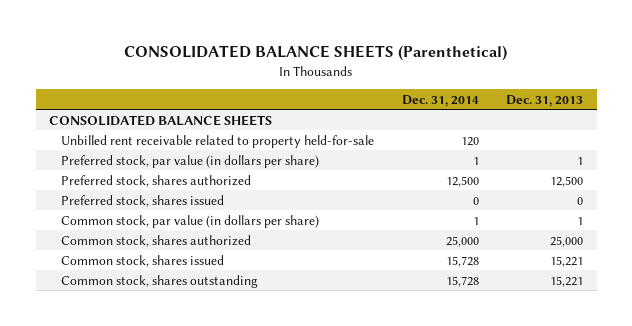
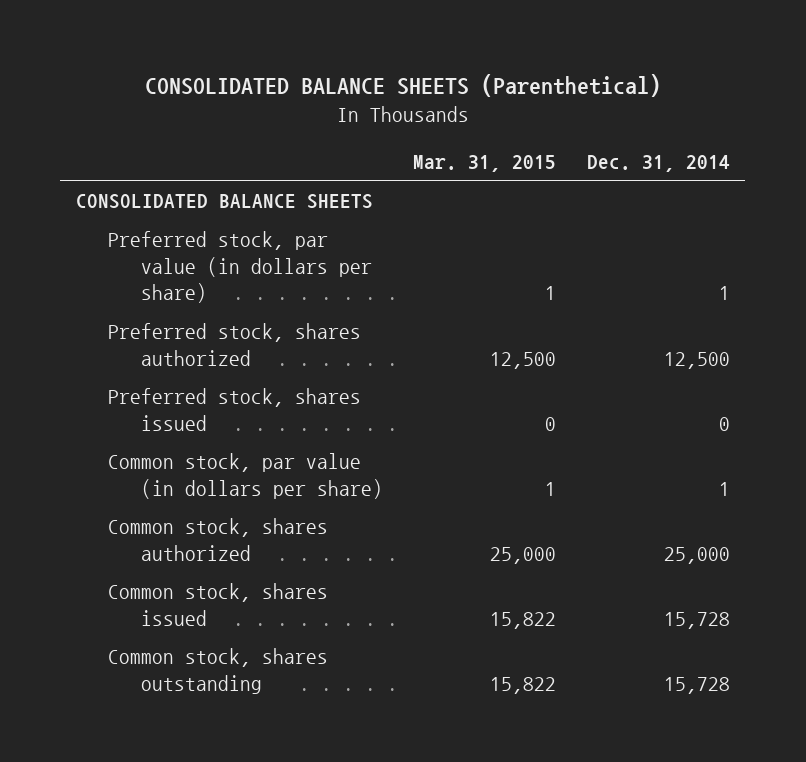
- | Dec. 31, 2014 | Dec. 31, 2013
+ | Mar. 31, 2015 | Dec. 31, 2014
- Unbilled rent receivable related to property held-for-sale | 120 |

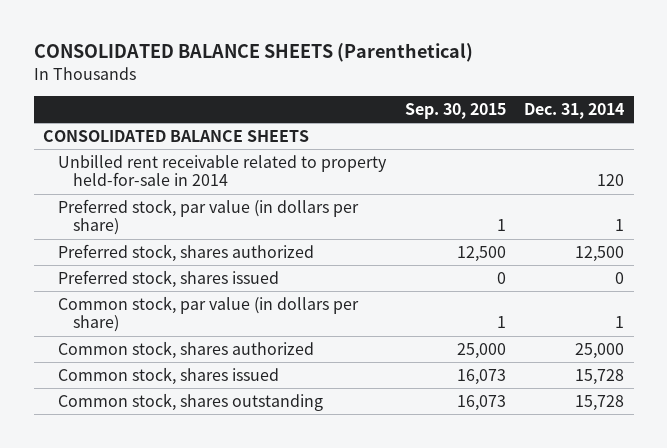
- | Mar. 31, 2015 | Dec. 31, 2014
+ | Sep. 30, 2015 | Dec. 31, 2014
+ Unbilled rent receivable related to property held-for-sale in 2014 | | 120

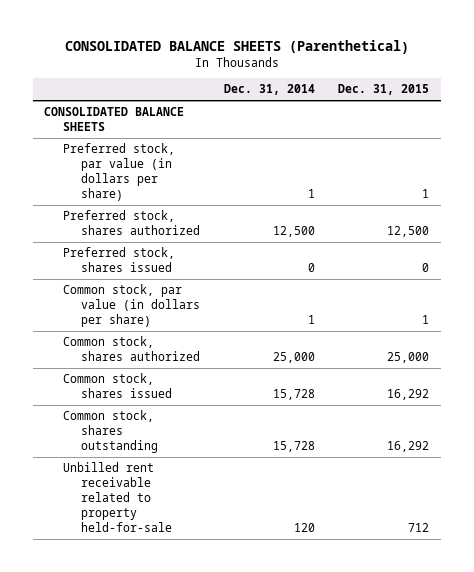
- | Sep. 30, 2015 | Dec. 31, 2014
+ | Dec. 31, 2014 | Dec. 31, 2015
- Unbilled rent receivable related to property held-for-sale in 2014 | | 120
+ Unbilled rent receivable related to property held-for-sale | 120 | 712

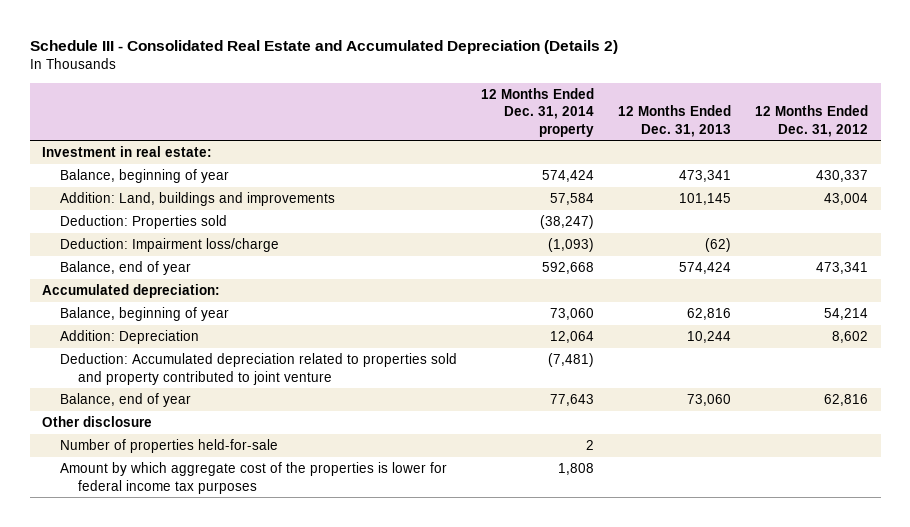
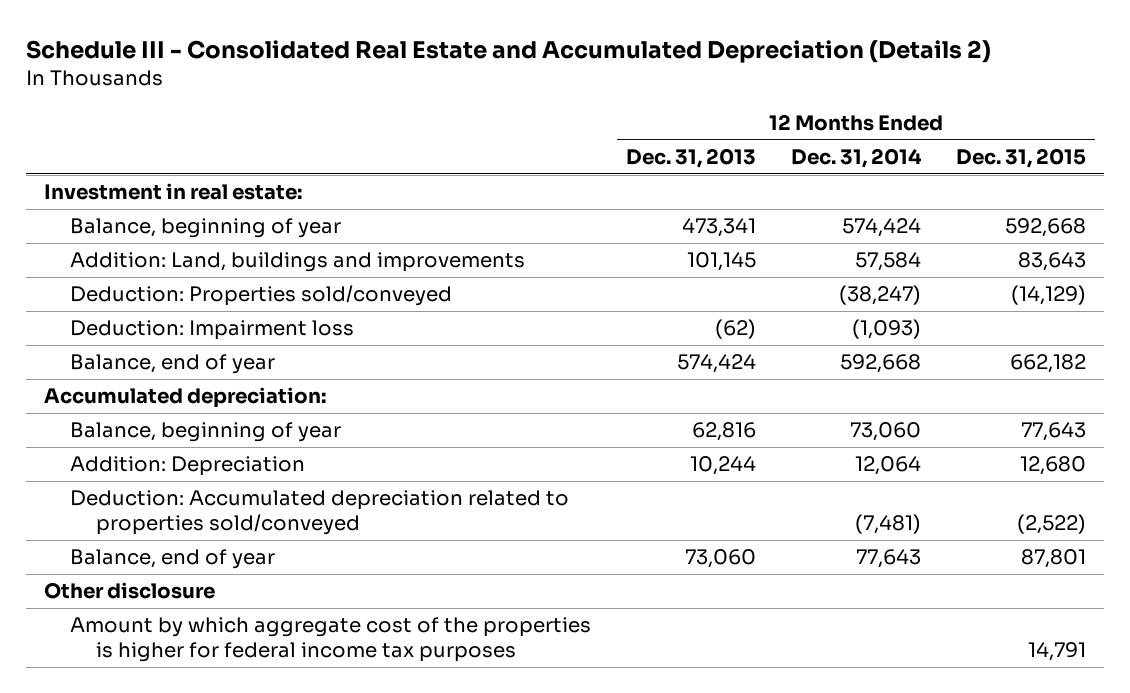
- | 12 Months Ended Dec. 31, 2014 property | 12 Months Ended Dec. 31, 2013 | 12 Months Ended Dec. 31, 2012
+ | 12 Months Ended Dec. 31, 2013 | 12 Months Ended Dec. 31, 2014 | 12 Months Ended Dec. 31, 2015
- Deduction: Properties sold | (38,247) | |
- Deduction: Impairment loss/charge | (1,093) | (62) |
+ Deduction: Properties sold/conveyed | | (38,247) | (14,129)
+ Deduction: Impairment loss | (62) | (1,093) |
- Deduction: Accumulated depreciation related to properties sold and property contributed to joint venture | (7,481) | |
+ Deduction: Accumulated depreciation related to properties sold/conveyed | | (7,481) | (2,522)
- Number of properties held-for-sale | 2 | |
- Amount by which aggregate cost of the properties is lower for federal income tax purposes | 1,808 | |
+ Amount by which aggregate cost of the properties is higher for federal income tax purposes | | | 14,791

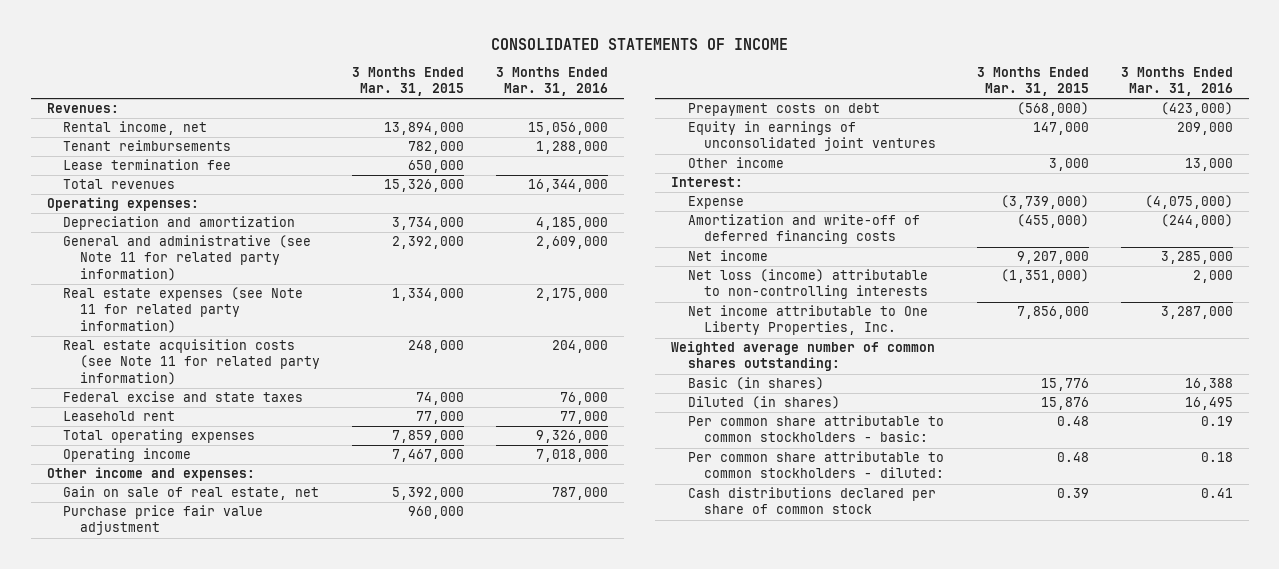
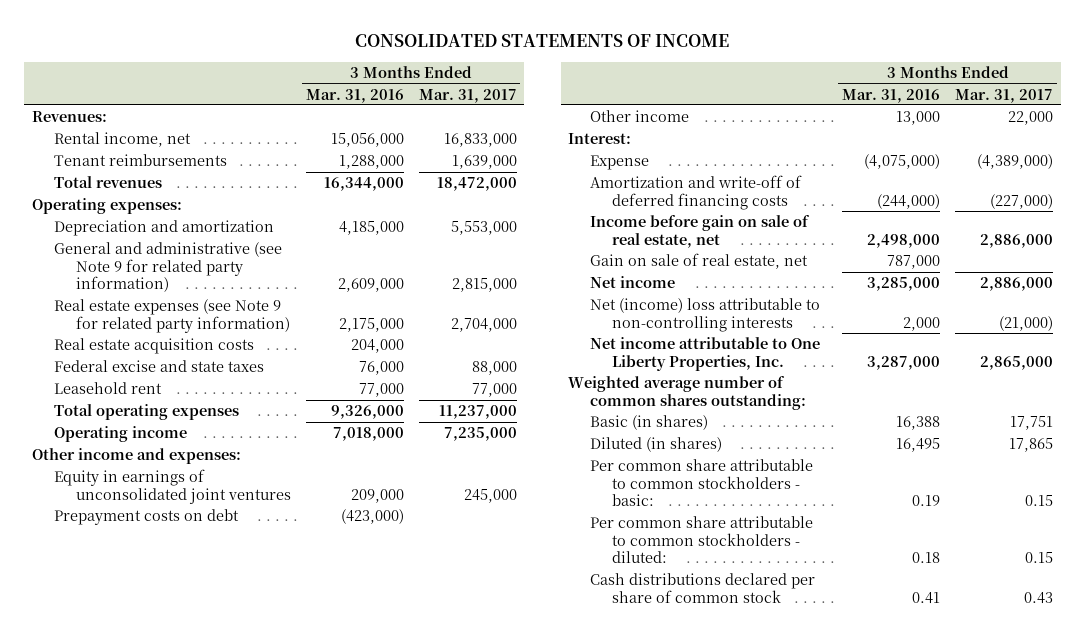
- | 3 Months Ended Mar. 31, 2015 | 3 Months Ended Mar. 31, 2016
+ | 3 Months Ended Mar. 31, 2016 | 3 Months Ended Mar. 31, 2017
- Lease termination fee | 650,000 |
- General and administrative (see Note 11 for related party information) | 2,392,000 | 2,609,000
- Real estate expenses (see Note 11 for related party information) | 1,334,000 | 2,175,000
- Real estate acquisition costs (see Note 11 for related party information) | 248,000 | 204,000
+ General and administrative (see Note 9 for related party information) | 2,609,000 | 2,815,000
+ Real estate expenses (see Note 9 for related party information) | 2,175,000 | 2,704,000
+ Real estate acquisition costs | 204,000 |
- Purchase price fair value adjustment | 960,000 |
moved down: Prepayment costs on debt | (423,000) |
+ Income before gain on sale of real estate, net | 2,498,000 | 2,886,000
moved down: Gain on sale of real estate, net | 787,000 |
- Net loss (income) attributable to non-controlling interests | (1,351,000) | 2,000
+ Net (income) loss attributable to non-controlling interests | 2,000 | (21,000)

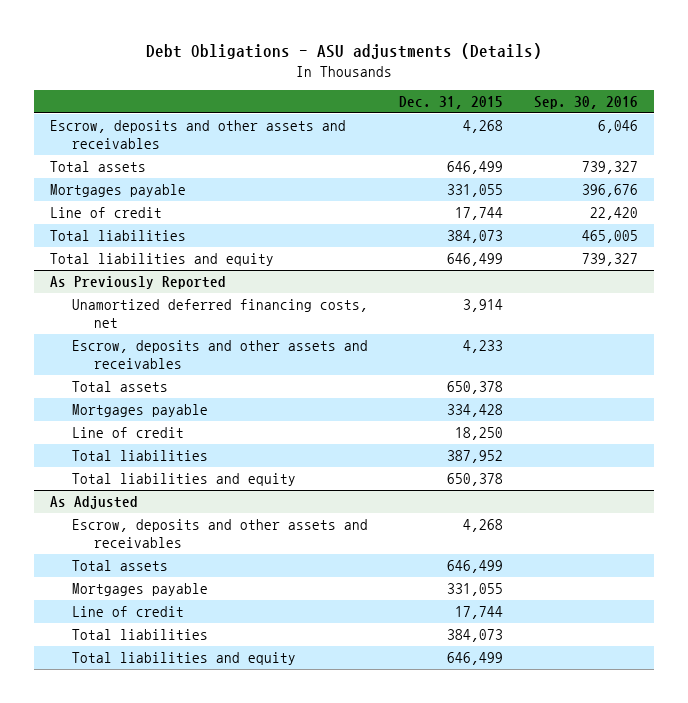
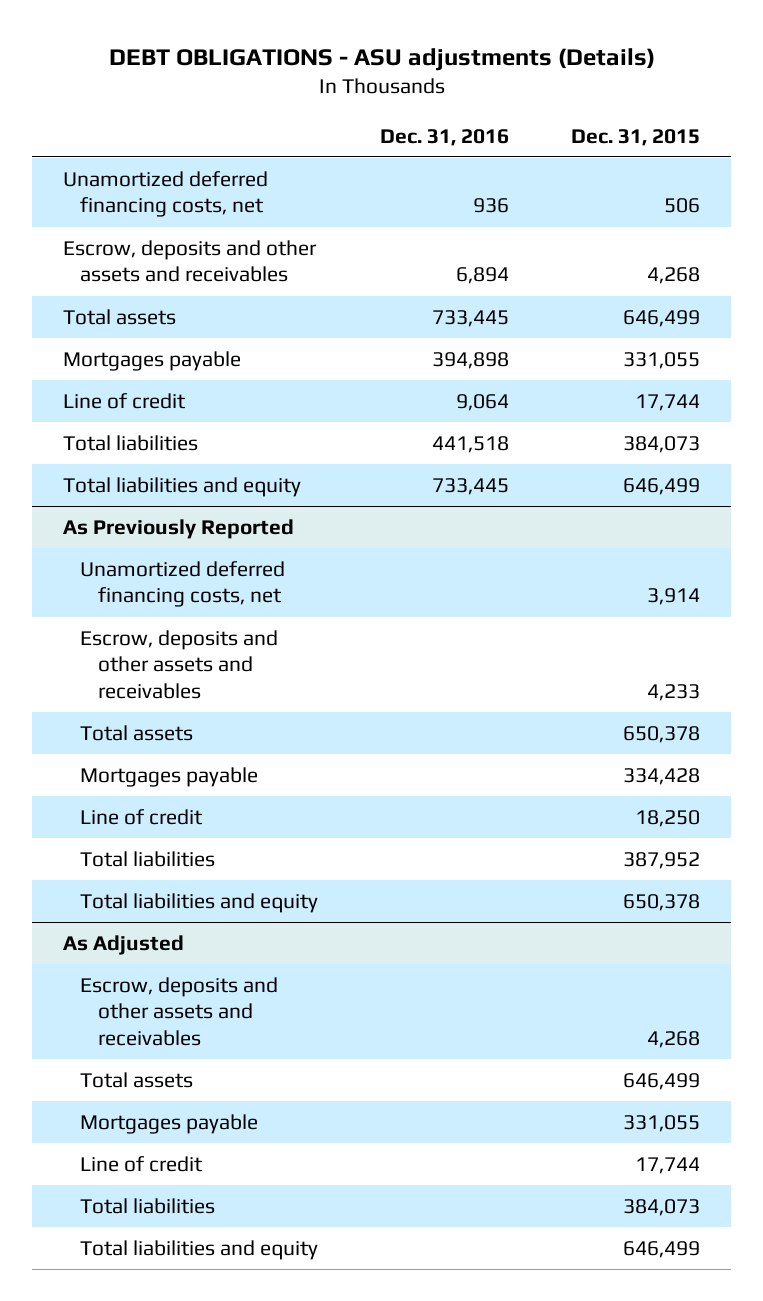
- Debt Obligations - ASU adjustments (Details)
+ DEBT OBLIGATIONS - ASU adjustments (Details)
- | Dec. 31, 2015 | Sep. 30, 2016
+ | Dec. 31, 2016 | Dec. 31, 2015
+ Unamortized deferred financing costs, net | 936 | 506

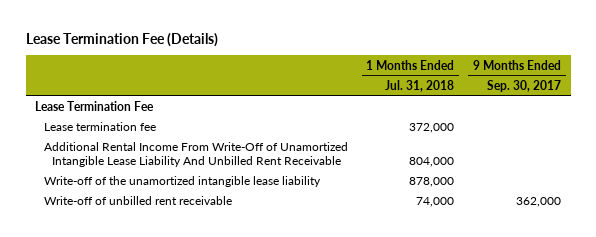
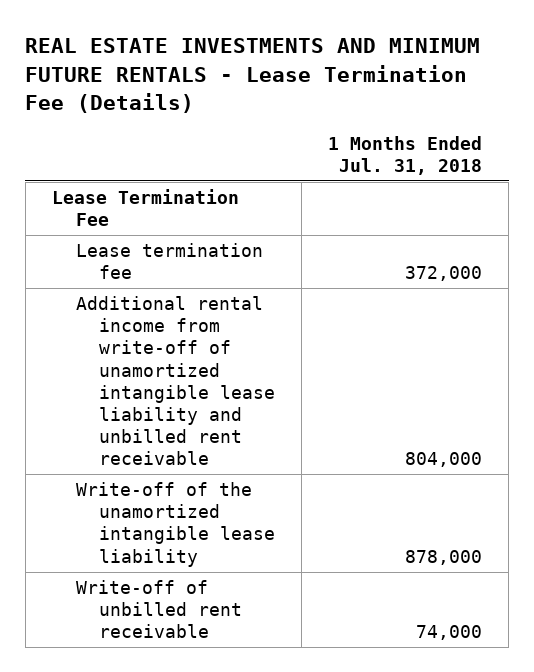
- Lease Termination Fee (Details)
+ REAL ESTATE INVESTMENTS AND MINIMUM FUTURE RENTALS - Lease Termination Fee (Details)
- | 1 Months Ended Jul. 31, 2018 | 9 Months Ended Sep. 30, 2017
+ | 1 Months Ended Jul. 31, 2018
- Additional Rental Income From Write-Off of Unamortized Intangible Lease Liability And Unbilled Rent Receivable | 804,000 |
+ Additional rental income from write-off of unamortized intangible lease liability and unbilled rent receivable | 804,000

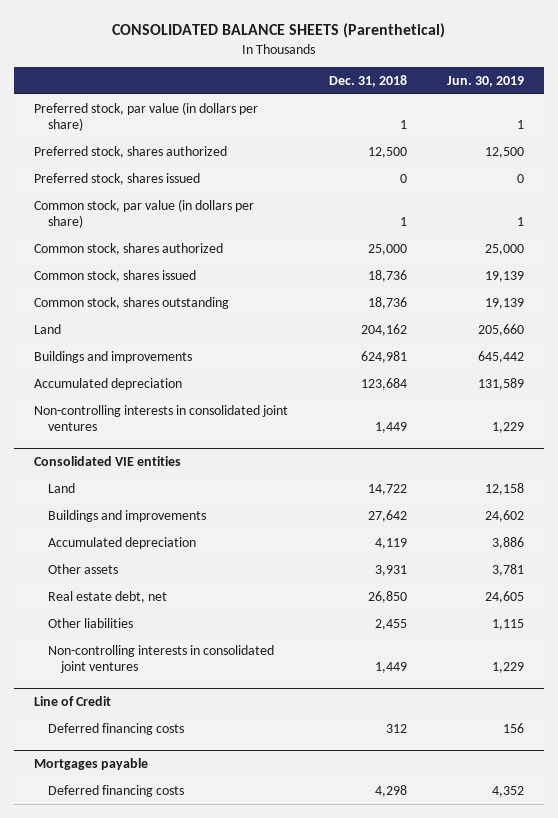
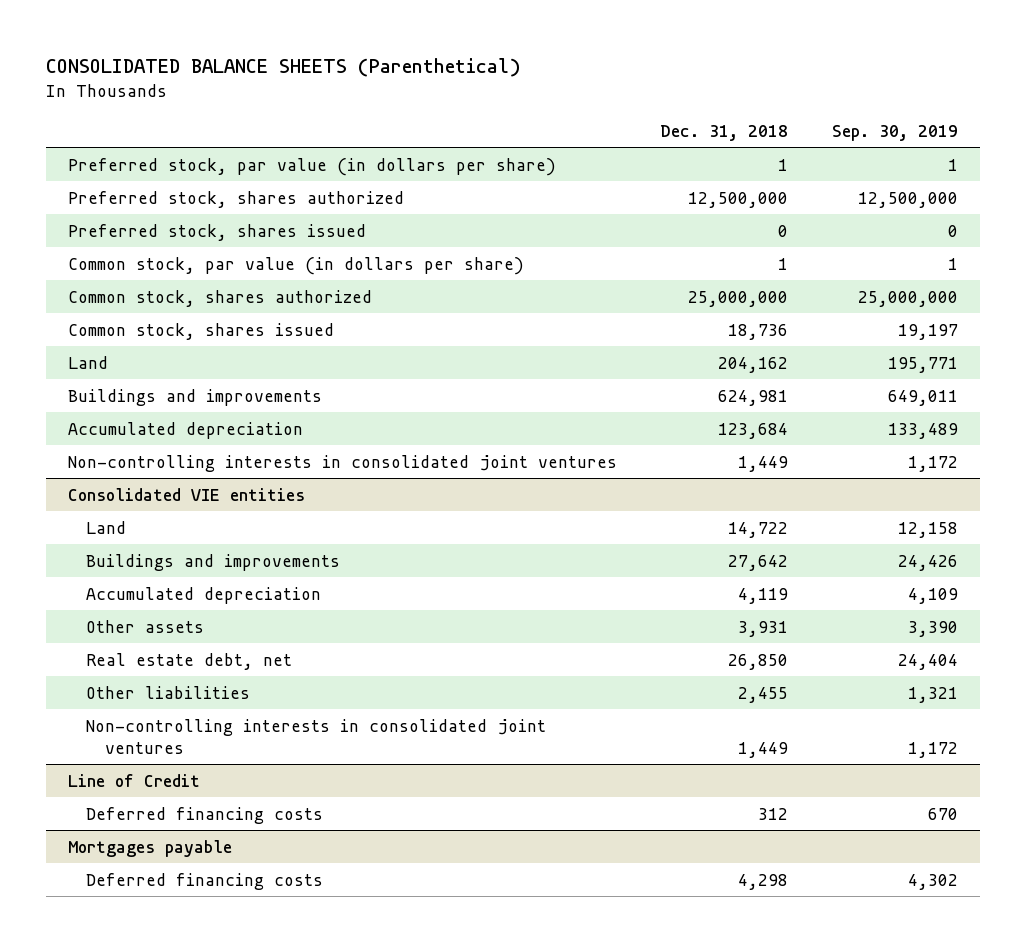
- | Dec. 31, 2018 | Jun. 30, 2019
+ | Dec. 31, 2018 | Sep. 30, 2019
- Preferred stock, shares authorized | 12,500 | 12,500
+ Preferred stock, shares authorized | 12,500,000 | 12,500,000
- Common stock, shares authorized | 25,000 | 25,000
+ Common stock, shares authorized | 25,000,000 | 25,000,000
- Common stock, shares outstanding | 18,736 | 19,139

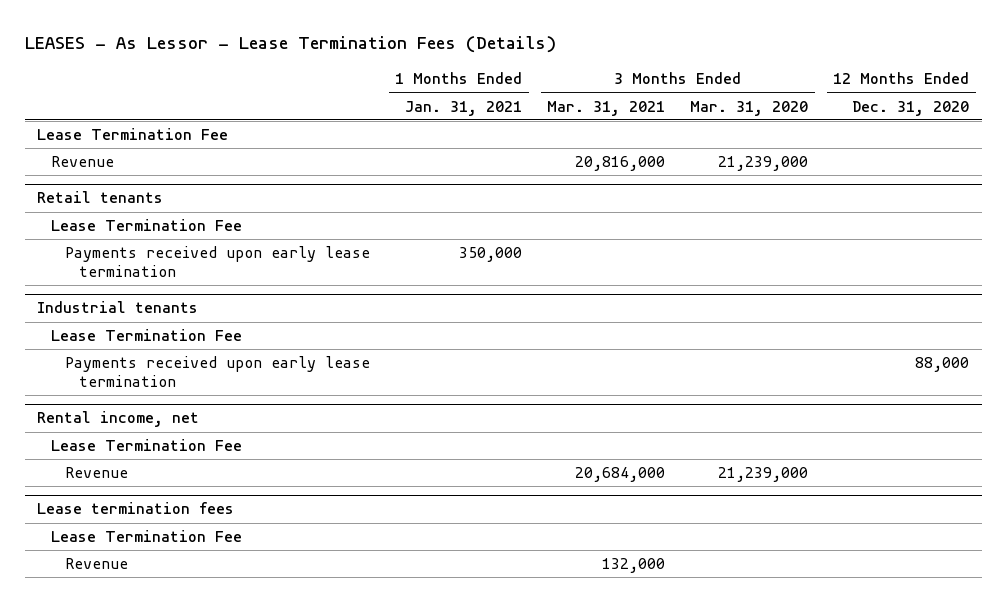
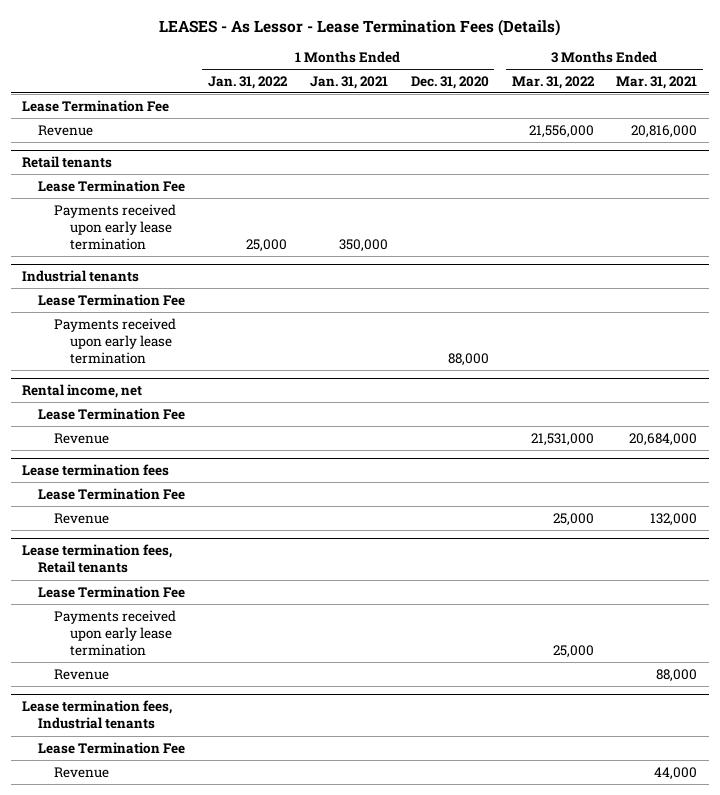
- | 1 Months Ended Jan. 31, 2021 | 3 Months Ended Mar. 31, 2021 | 3 Months Ended Mar. 31, 2020 | 12 Months Ended Dec. 31, 2020
+ | 1 Months Ended Jan. 31, 2022 | 1 Months Ended Jan. 31, 2021 | 1 Months Ended Dec. 31, 2020 | 3 Months Ended Mar. 31, 2022 | 3 Months Ended Mar. 31, 2021
+ Lease termination fees, Retail tenants
+ Lease Termination Fee
+ Payments received upon early lease termination | | | | 25,000 |
+ Revenue | | | | | 88,000
+ Lease termination fees, Industrial tenants
+ Lease Termination Fee
+ Revenue | | | | | 44,000

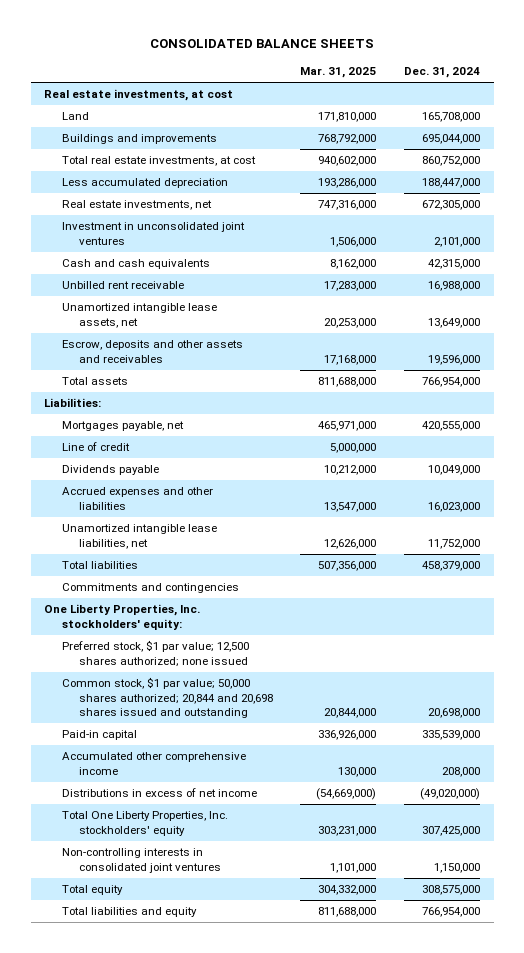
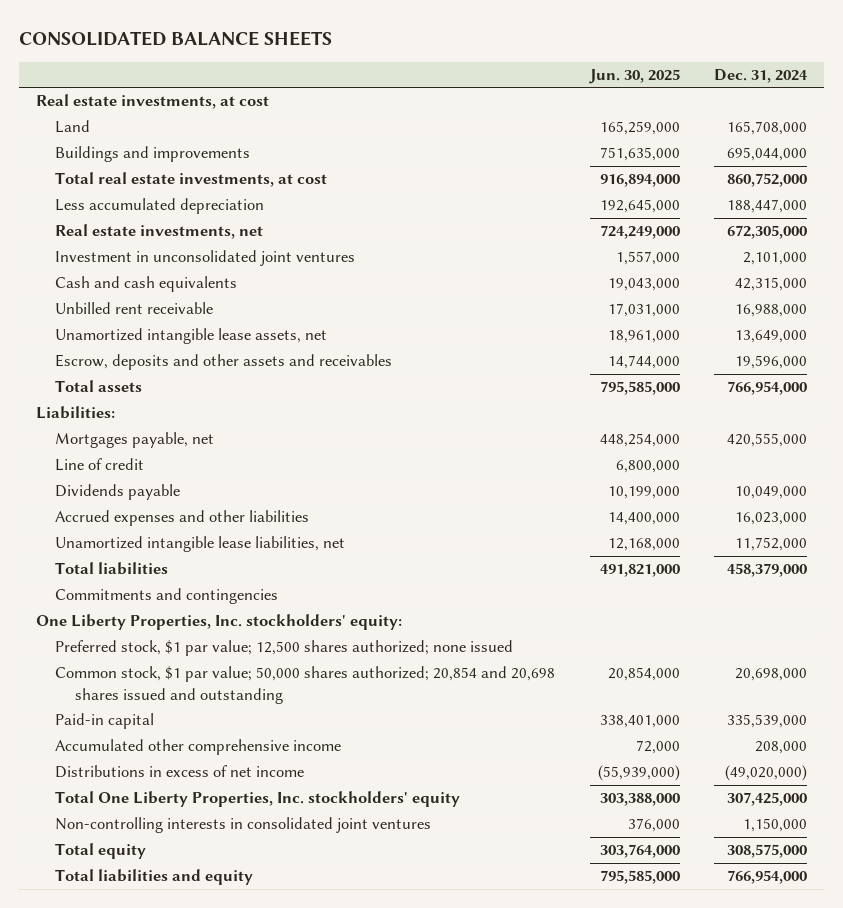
- | Mar. 31, 2025 | Dec. 31, 2024
+ | Jun. 30, 2025 | Dec. 31, 2024
- Common stock, $1 par value; 50,000 shares authorized; 20,844 and 20,698 shares issued and outstanding | 20,844,000 | 20,698,000
+ Common stock, $1 par value; 50,000 shares authorized; 20,854 and 20,698 shares issued and outstanding | 20,854,000 | 20,698,000

